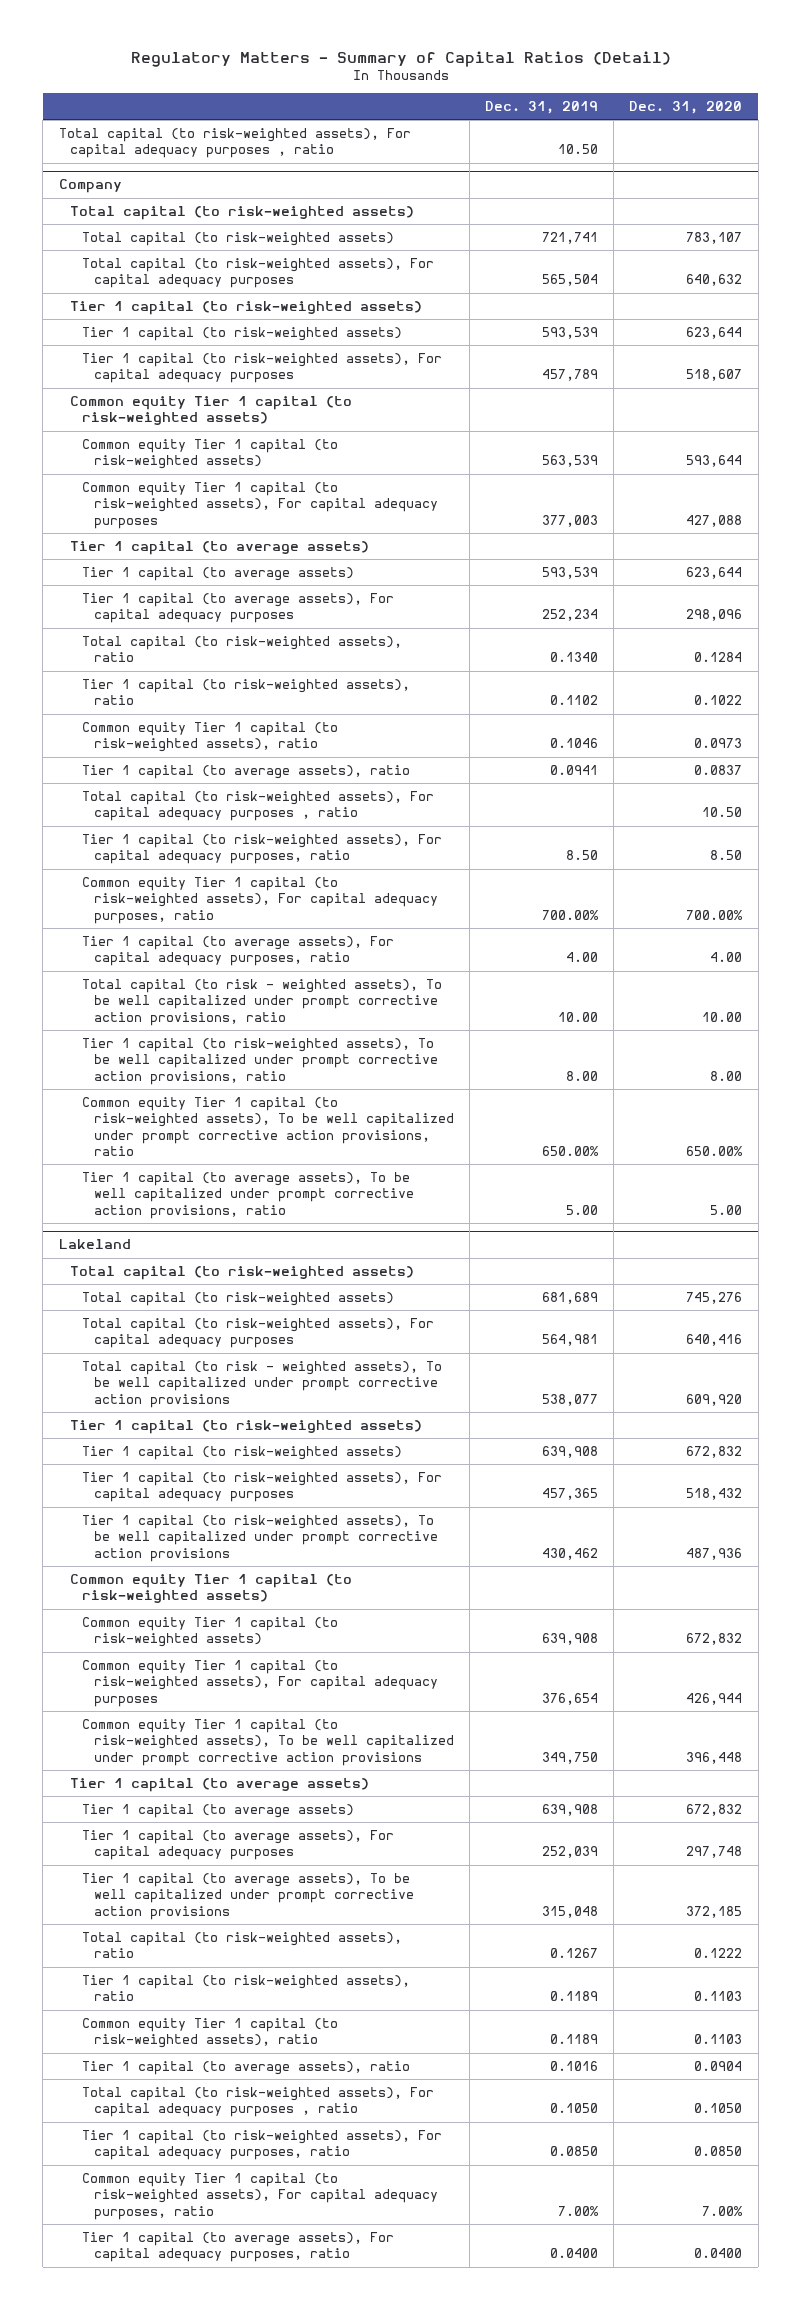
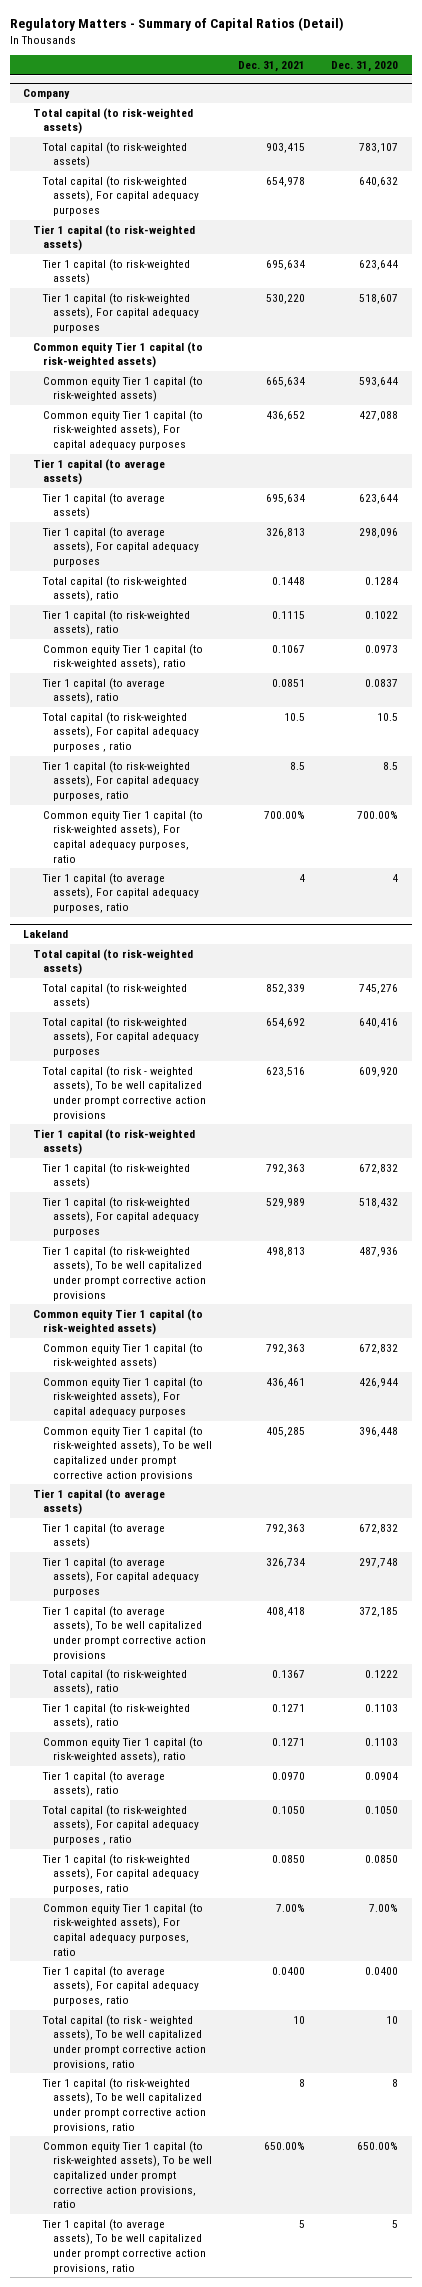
- | Dec. 31, 2019 | Dec. 31, 2020
+ | Dec. 31, 2021 | Dec. 31, 2020
- Total capital (to risk-weighted assets), For capital adequacy purposes , ratio | 10.50 |
@ Company
- Total capital (to risk-weighted assets), For capital adequacy purposes , ratio | | 10.50
- Tier 1 capital (to risk-weighted assets), For capital adequacy purposes, ratio | 8.50 | 8.50
+ Total capital (to risk-weighted assets), For capital adequacy purposes , ratio | 10.5 | 10.5
+ Tier 1 capital (to risk-weighted assets), For capital adequacy purposes, ratio | 8.5 | 8.5
- Tier 1 capital (to average assets), For capital adequacy purposes, ratio | 4.00 | 4.00
- Total capital (to risk - weighted assets), To be well capitalized under prompt corrective action provisions, ratio | 10.00 | 10.00
- Tier 1 capital (to risk-weighted assets), To be well capitalized under prompt corrective action provisions, ratio | 8.00 | 8.00
- Common equity Tier 1 capital (to risk-weighted assets), To be well capitalized under prompt corrective action provisions, ratio | 650.00% | 650.00%
- Tier 1 capital (to average assets), To be well capitalized under prompt corrective action provisions, ratio | 5.00 | 5.00
+ Tier 1 capital (to average assets), For capital adequacy purposes, ratio | 4 | 4
@ Lakeland
+ Total capital (to risk - weighted assets), To be well capitalized under prompt corrective action provisions, ratio | 10 | 10
+ Tier 1 capital (to risk-weighted assets), To be well capitalized under prompt corrective action provisions, ratio | 8 | 8
+ Common equity Tier 1 capital (to risk-weighted assets), To be well capitalized under prompt corrective action provisions, ratio | 650.00% | 650.00%
+ Tier 1 capital (to average assets), To be well capitalized under prompt corrective action provisions, ratio | 5 | 5

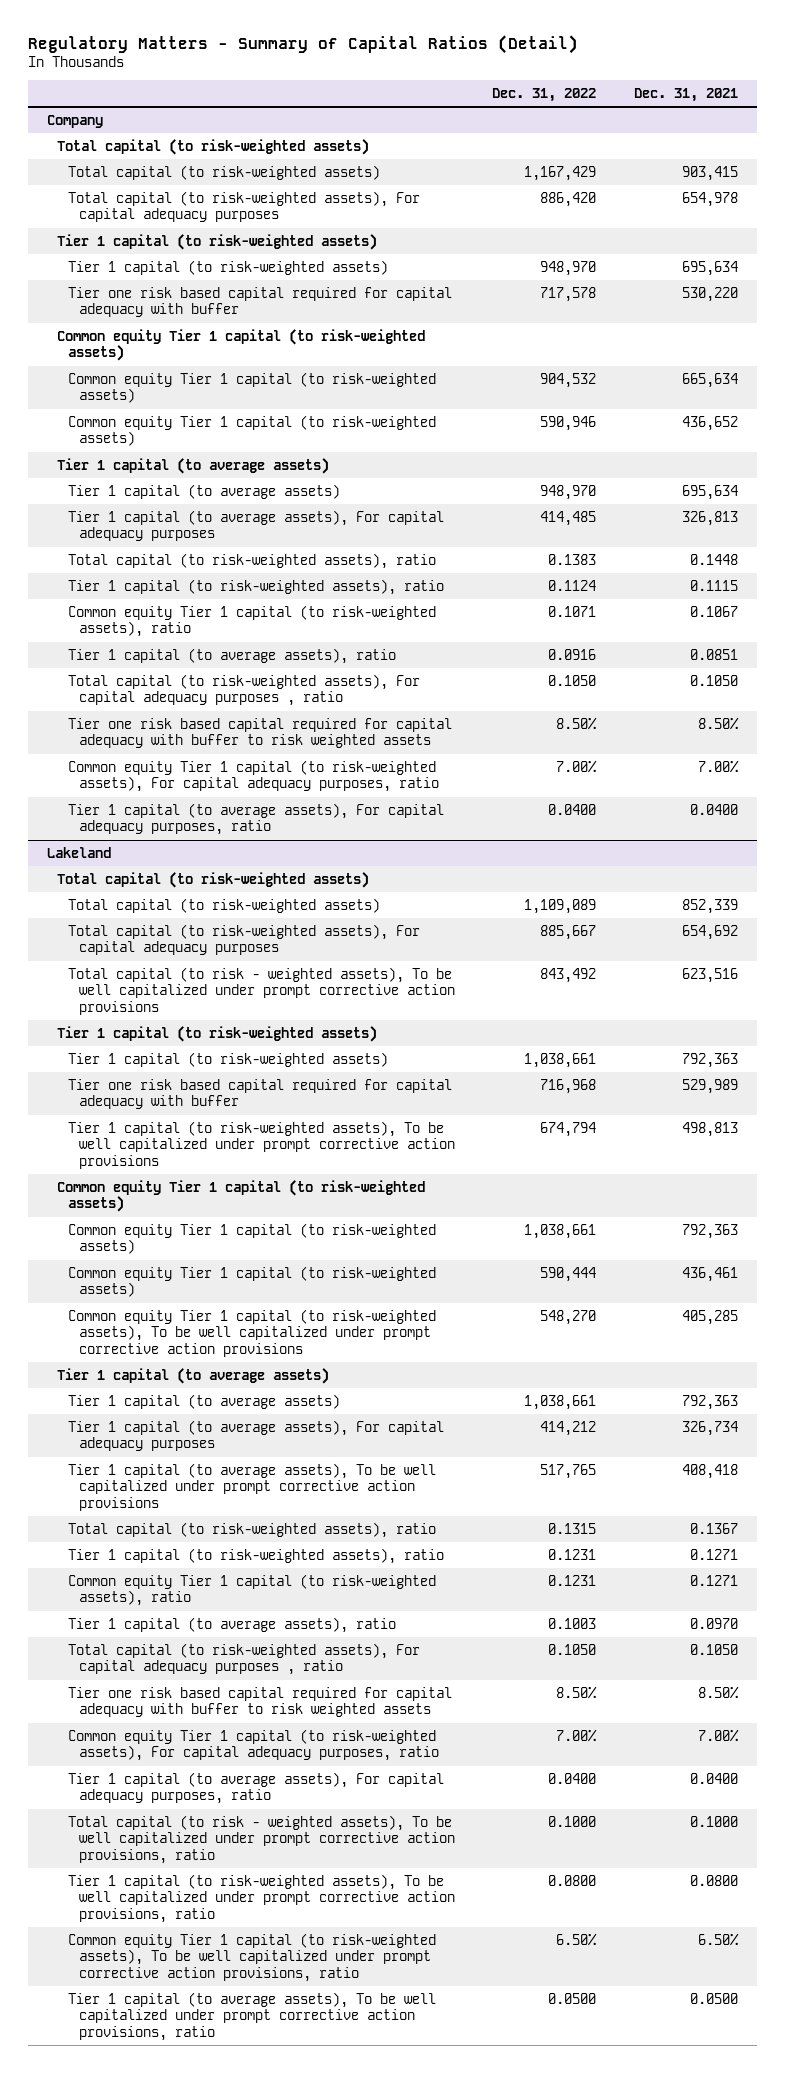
- | Dec. 31, 2021 | Dec. 31, 2020
+ | Dec. 31, 2022 | Dec. 31, 2021
@ Company
- Tier 1 capital (to risk-weighted assets), For capital adequacy purposes | 530,220 | 518,607
+ Tier one risk based capital required for capital adequacy with buffer | 717,578 | 530,220
- Common equity Tier 1 capital (to risk-weighted assets), For capital adequacy purposes | 436,652 | 427,088
+ Common equity Tier 1 capital (to risk-weighted assets) | 590,946 | 436,652
- Total capital (to risk-weighted assets), For capital adequacy purposes , ratio | 10.5 | 10.5
- Tier 1 capital (to risk-weighted assets), For capital adequacy purposes, ratio | 8.5 | 8.5
- Common equity Tier 1 capital (to risk-weighted assets), For capital adequacy purposes, ratio | 700.00% | 700.00%
- Tier 1 capital (to average assets), For capital adequacy purposes, ratio | 4 | 4
+ Total capital (to risk-weighted assets), For capital adequacy purposes , ratio | 0.1050 | 0.1050
+ Tier one risk based capital required for capital adequacy with buffer to risk weighted assets | 8.50% | 8.50%
+ Common equity Tier 1 capital (to risk-weighted assets), For capital adequacy purposes, ratio | 7.00% | 7.00%
+ Tier 1 capital (to average assets), For capital adequacy purposes, ratio | 0.0400 | 0.0400
@ Lakeland
- Tier 1 capital (to risk-weighted assets), For capital adequacy purposes | 529,989 | 518,432
+ Tier one risk based capital required for capital adequacy with buffer | 716,968 | 529,989
- Common equity Tier 1 capital (to risk-weighted assets), For capital adequacy purposes | 436,461 | 426,944
+ Common equity Tier 1 capital (to risk-weighted assets) | 590,444 | 436,461
- Tier 1 capital (to risk-weighted assets), For capital adequacy purposes, ratio | 0.0850 | 0.0850
+ Tier one risk based capital required for capital adequacy with buffer to risk weighted assets | 8.50% | 8.50%
- Total capital (to risk - weighted assets), To be well capitalized under prompt corrective action provisions, ratio | 10 | 10
- Tier 1 capital (to risk-weighted assets), To be well capitalized under prompt corrective action provisions, ratio | 8 | 8
- Common equity Tier 1 capital (to risk-weighted assets), To be well capitalized under prompt corrective action provisions, ratio | 650.00% | 650.00%
- Tier 1 capital (to average assets), To be well capitalized under prompt corrective action provisions, ratio | 5 | 5
+ Total capital (to risk - weighted assets), To be well capitalized under prompt corrective action provisions, ratio | 0.1000 | 0.1000
+ Tier 1 capital (to risk-weighted assets), To be well capitalized under prompt corrective action provisions, ratio | 0.0800 | 0.0800
+ Common equity Tier 1 capital (to risk-weighted assets), To be well capitalized under prompt corrective action provisions, ratio | 6.50% | 6.50%
+ Tier 1 capital (to average assets), To be well capitalized under prompt corrective action provisions, ratio | 0.0500 | 0.0500

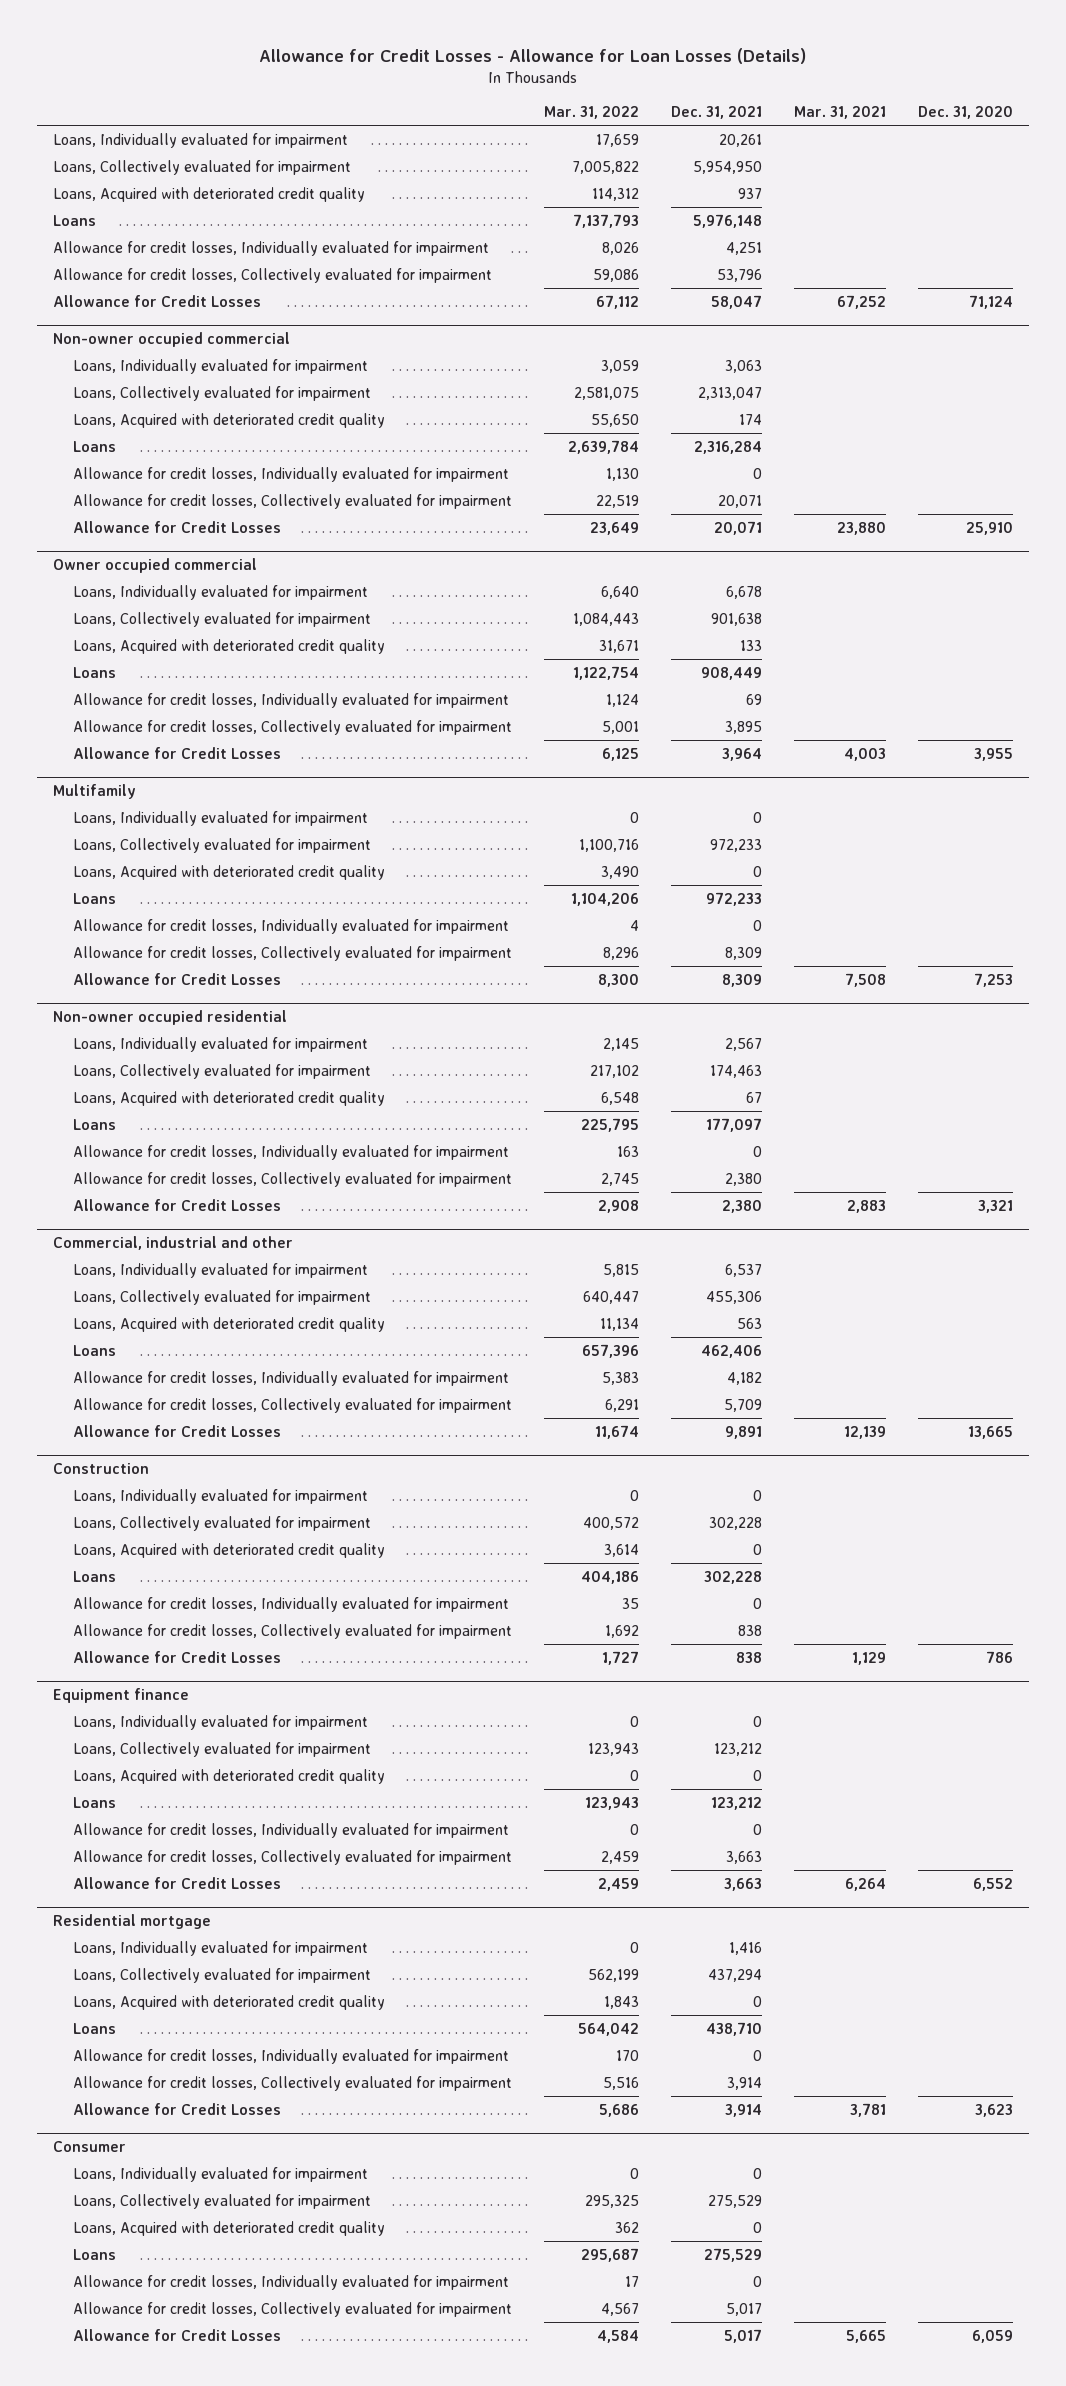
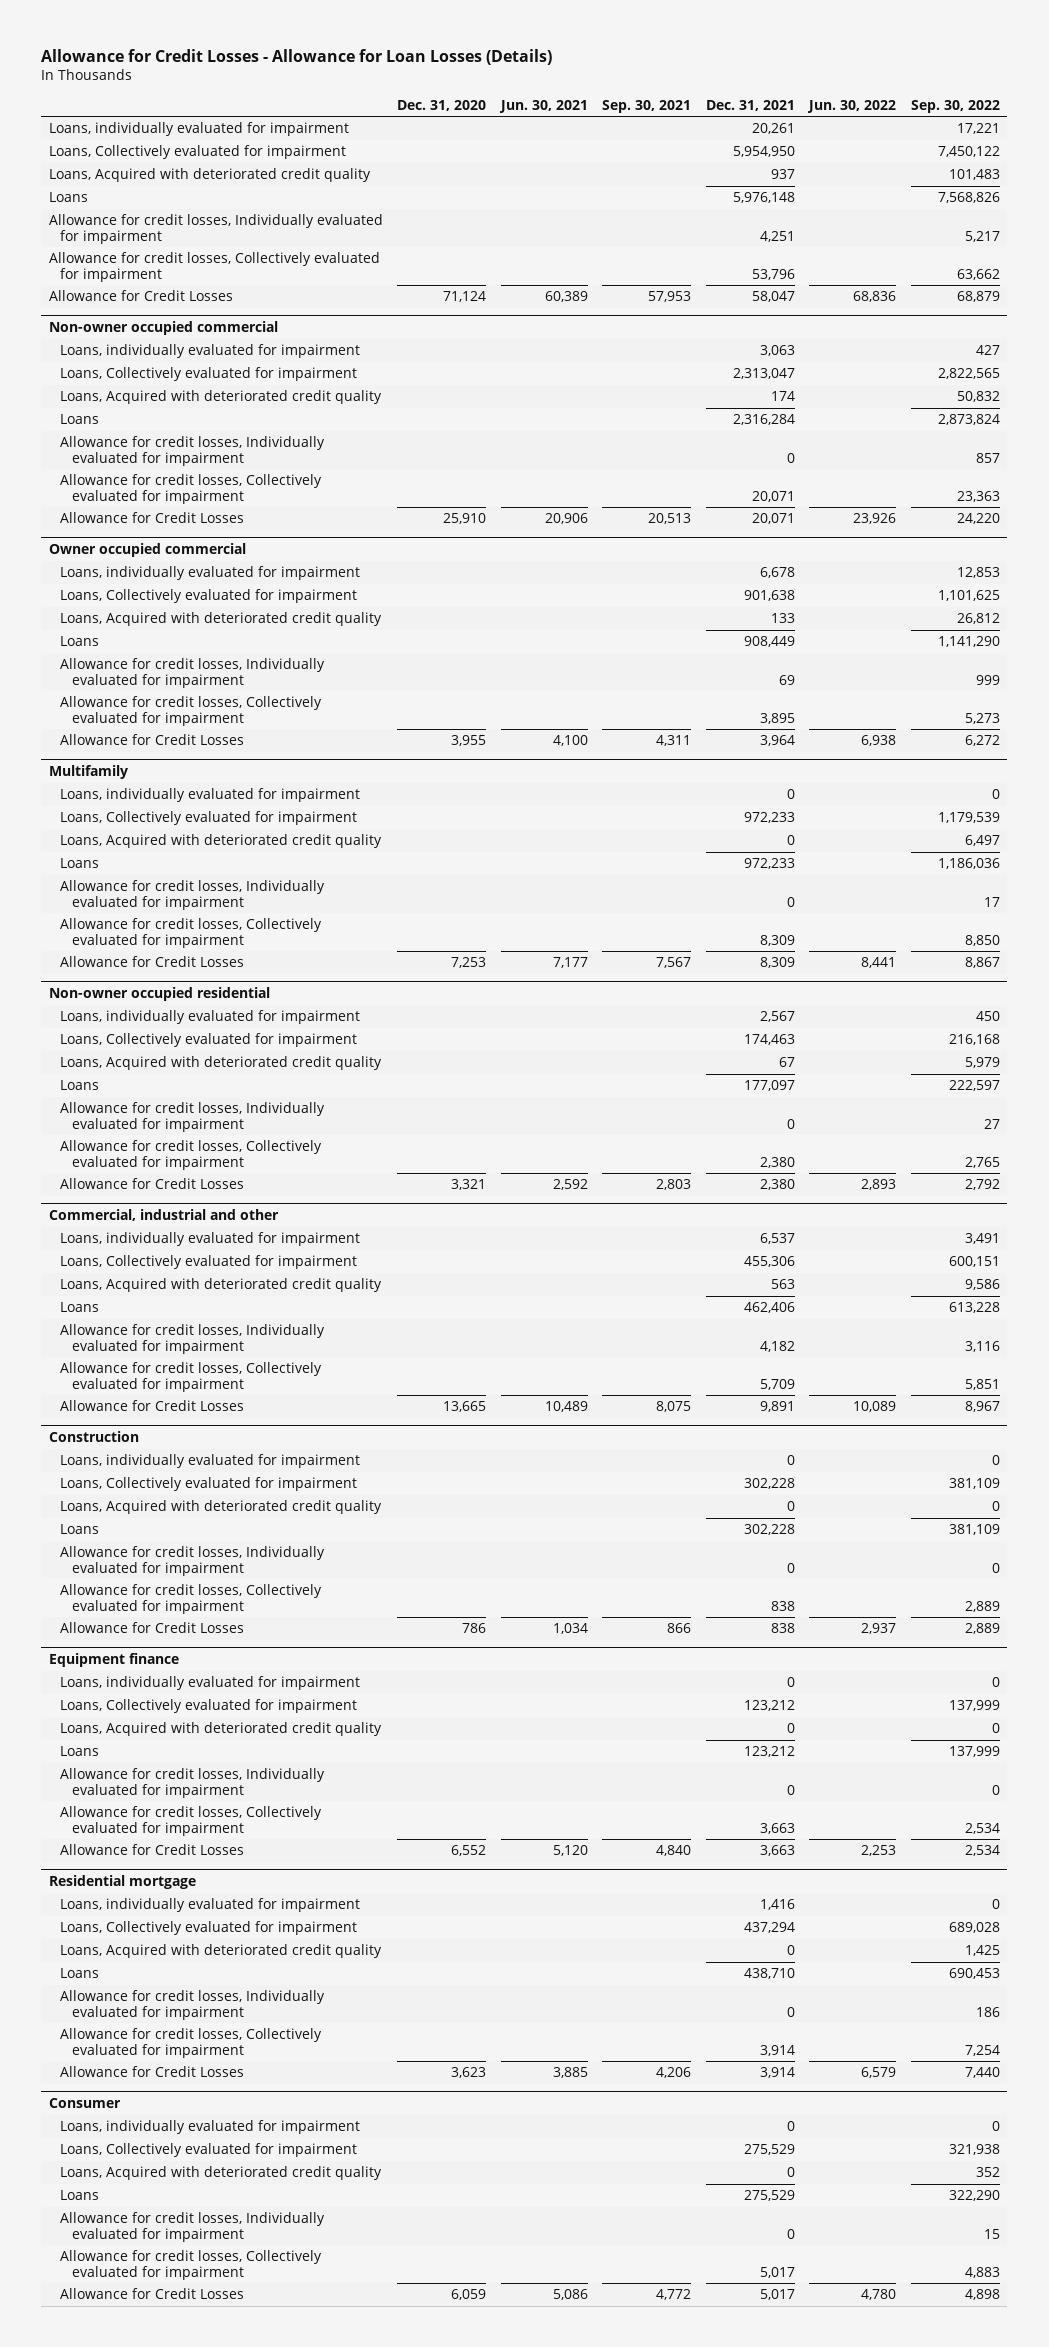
- | Mar. 31, 2022 | Dec. 31, 2021 | Mar. 31, 2021 | Dec. 31, 2020
+ | Dec. 31, 2020 | Jun. 30, 2021 | Sep. 30, 2021 | Dec. 31, 2021 | Jun. 30, 2022 | Sep. 30, 2022
- Loans, Individually evaluated for impairment | 17,659 | 20,261 | |
+ Loans, individually evaluated for impairment | | | | 20,261 | | 17,221
@ Non-owner occupied commercial
- Loans, Individually evaluated for impairment | 3,059 | 3,063 | |
+ Loans, individually evaluated for impairment | | | | 3,063 | | 427
@ Owner occupied commercial
- Loans, Individually evaluated for impairment | 6,640 | 6,678 | |
+ Loans, individually evaluated for impairment | | | | 6,678 | | 12,853
@ Multifamily
- Loans, Individually evaluated for impairment | 0 | 0 | |
+ Loans, individually evaluated for impairment | | | | 0 | | 0
@ Non-owner occupied residential
- Loans, Individually evaluated for impairment | 2,145 | 2,567 | |
+ Loans, individually evaluated for impairment | | | | 2,567 | | 450
@ Commercial, industrial and other
- Loans, Individually evaluated for impairment | 5,815 | 6,537 | |
+ Loans, individually evaluated for impairment | | | | 6,537 | | 3,491
@ Construction
- Loans, Individually evaluated for impairment | 0 | 0 | |
+ Loans, individually evaluated for impairment | | | | 0 | | 0
@ Equipment finance
- Loans, Individually evaluated for impairment | 0 | 0 | |
+ Loans, individually evaluated for impairment | | | | 0 | | 0
@ Residential mortgage
- Loans, Individually evaluated for impairment | 0 | 1,416 | |
+ Loans, individually evaluated for impairment | | | | 1,416 | | 0
@ Consumer
- Loans, Individually evaluated for impairment | 0 | 0 | |
+ Loans, individually evaluated for impairment | | | | 0 | | 0

